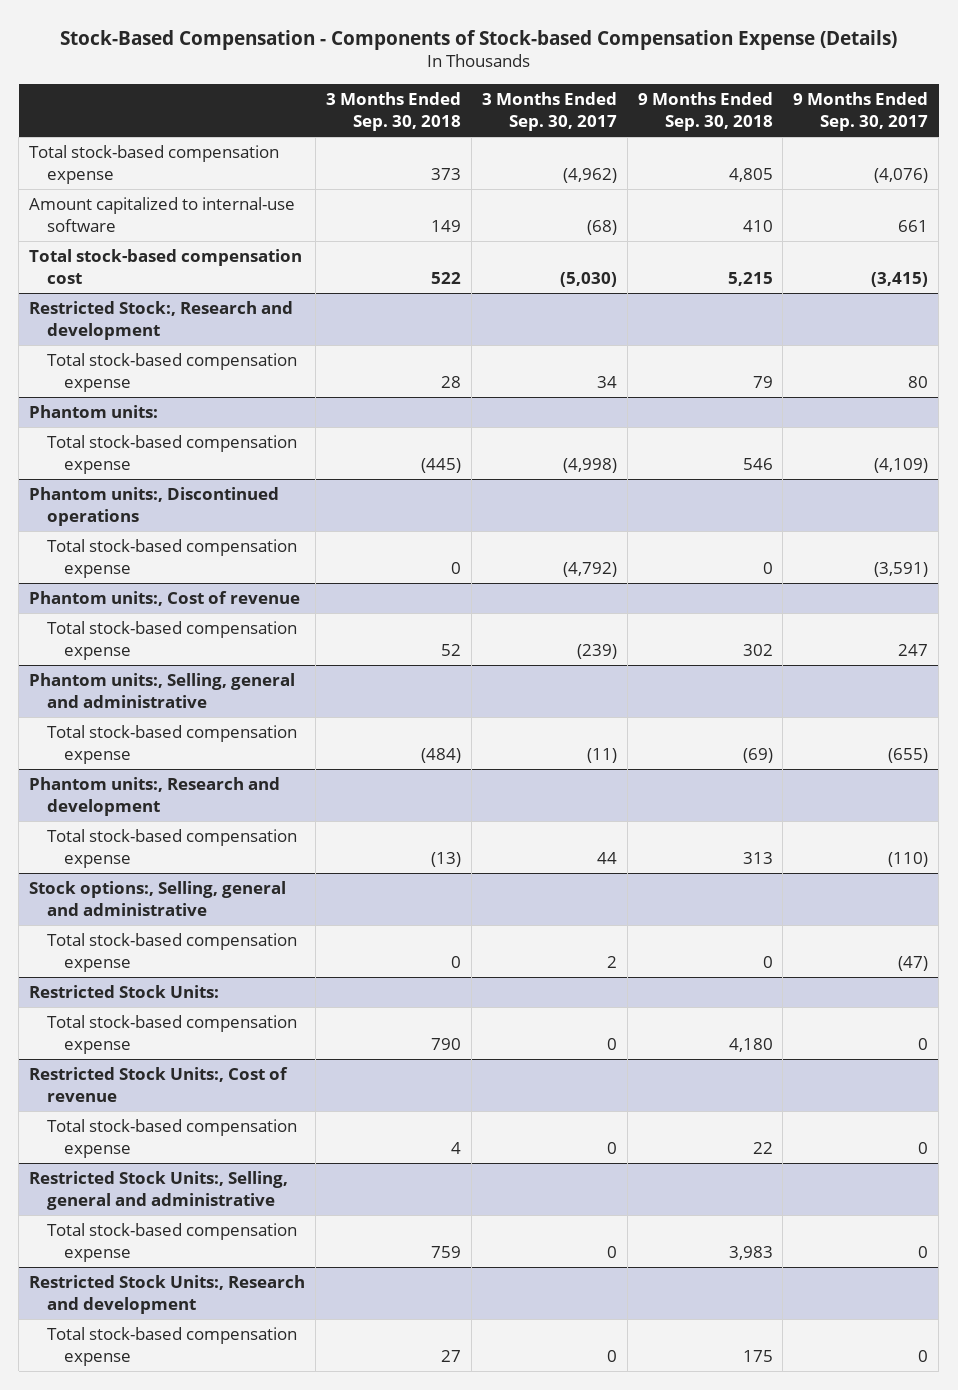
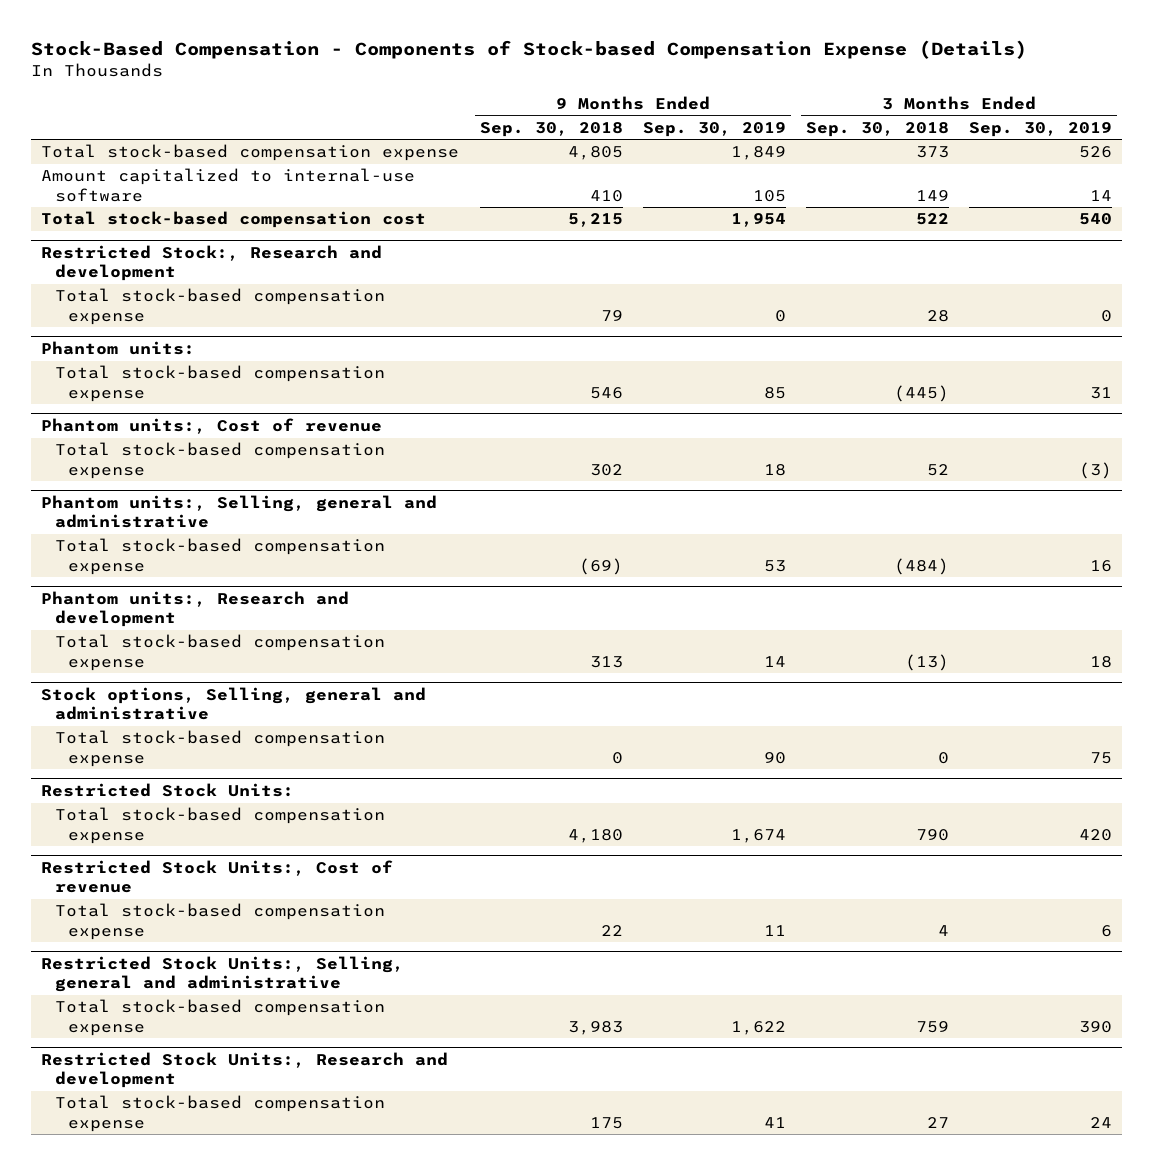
- | 3 Months Ended Sep. 30, 2018 | 3 Months Ended Sep. 30, 2017 | 9 Months Ended Sep. 30, 2018 | 9 Months Ended Sep. 30, 2017
+ | 9 Months Ended Sep. 30, 2018 | 9 Months Ended Sep. 30, 2019 | 3 Months Ended Sep. 30, 2018 | 3 Months Ended Sep. 30, 2019
- Phantom units:, Discontinued operations
- Total stock-based compensation expense | 0 | (4,792) | 0 | (3,591)
- Stock options:, Selling, general and administrative
+ Stock options, Selling, general and administrative

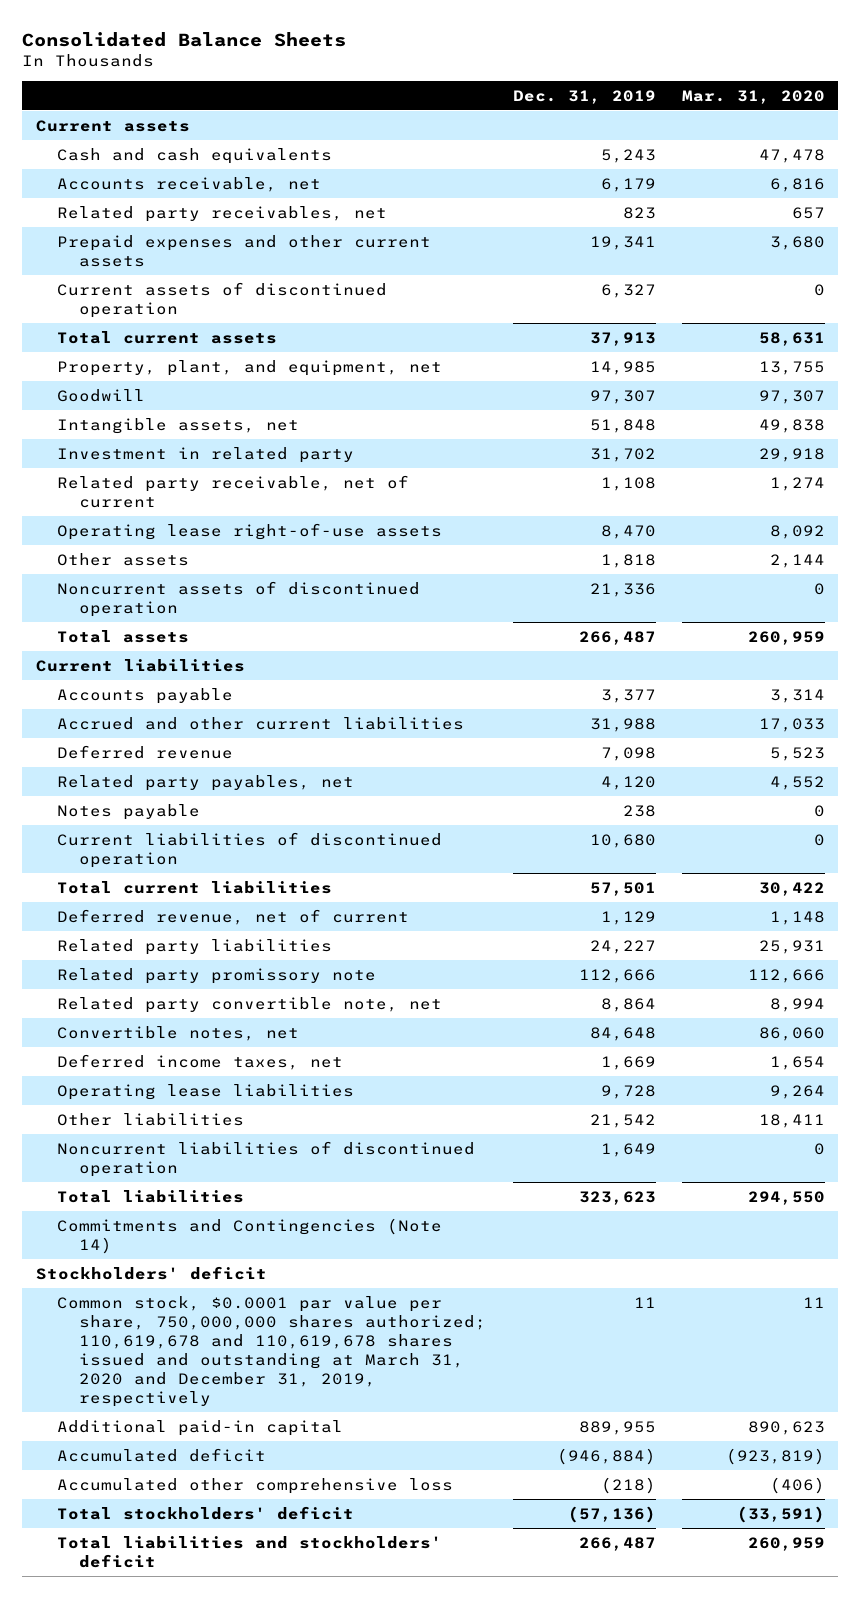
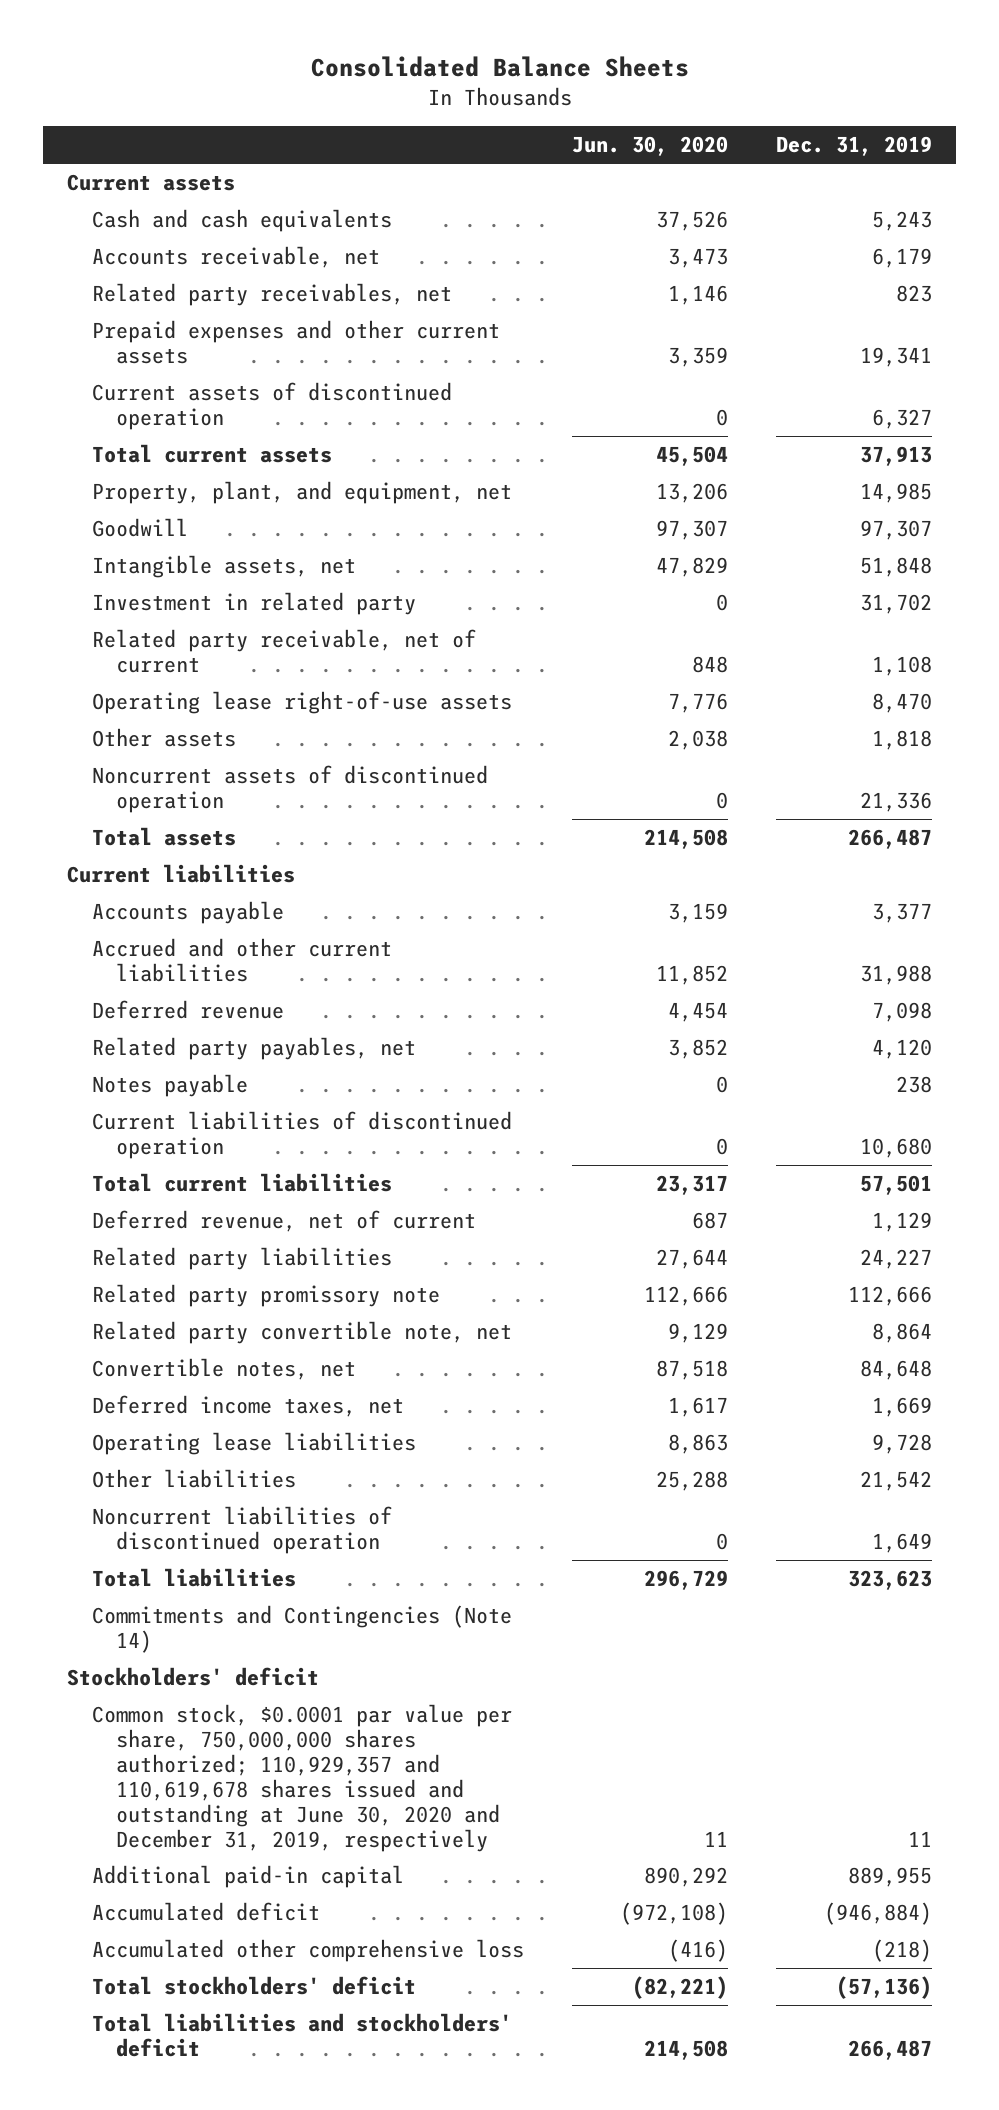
- | Dec. 31, 2019 | Mar. 31, 2020
+ | Jun. 30, 2020 | Dec. 31, 2019
- Common stock, $0.0001 par value per share, 750,000,000 shares authorized; 110,619,678 and 110,619,678 shares issued and outstanding at March 31, 2020 and December 31, 2019, respectively | 11 | 11
+ Common stock, $0.0001 par value per share, 750,000,000 shares authorized; 110,929,357 and 110,619,678 shares issued and outstanding at June 30, 2020 and December 31, 2019, respectively | 11 | 11

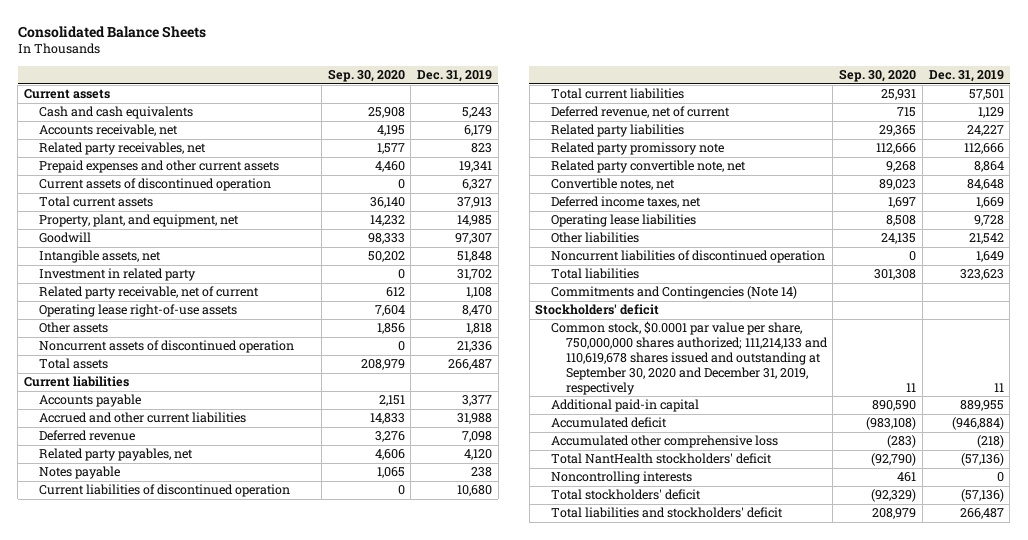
- | Jun. 30, 2020 | Dec. 31, 2019
+ | Sep. 30, 2020 | Dec. 31, 2019
- Common stock, $0.0001 par value per share, 750,000,000 shares authorized; 110,929,357 and 110,619,678 shares issued and outstanding at June 30, 2020 and December 31, 2019, respectively | 11 | 11
+ Common stock, $0.0001 par value per share, 750,000,000 shares authorized; 111,214,133 and 110,619,678 shares issued and outstanding at September 30, 2020 and December 31, 2019, respectively | 11 | 11
+ Total NantHealth stockholders' deficit | (92,790) | (57,136)
+ Noncontrolling interests | 461 | 0

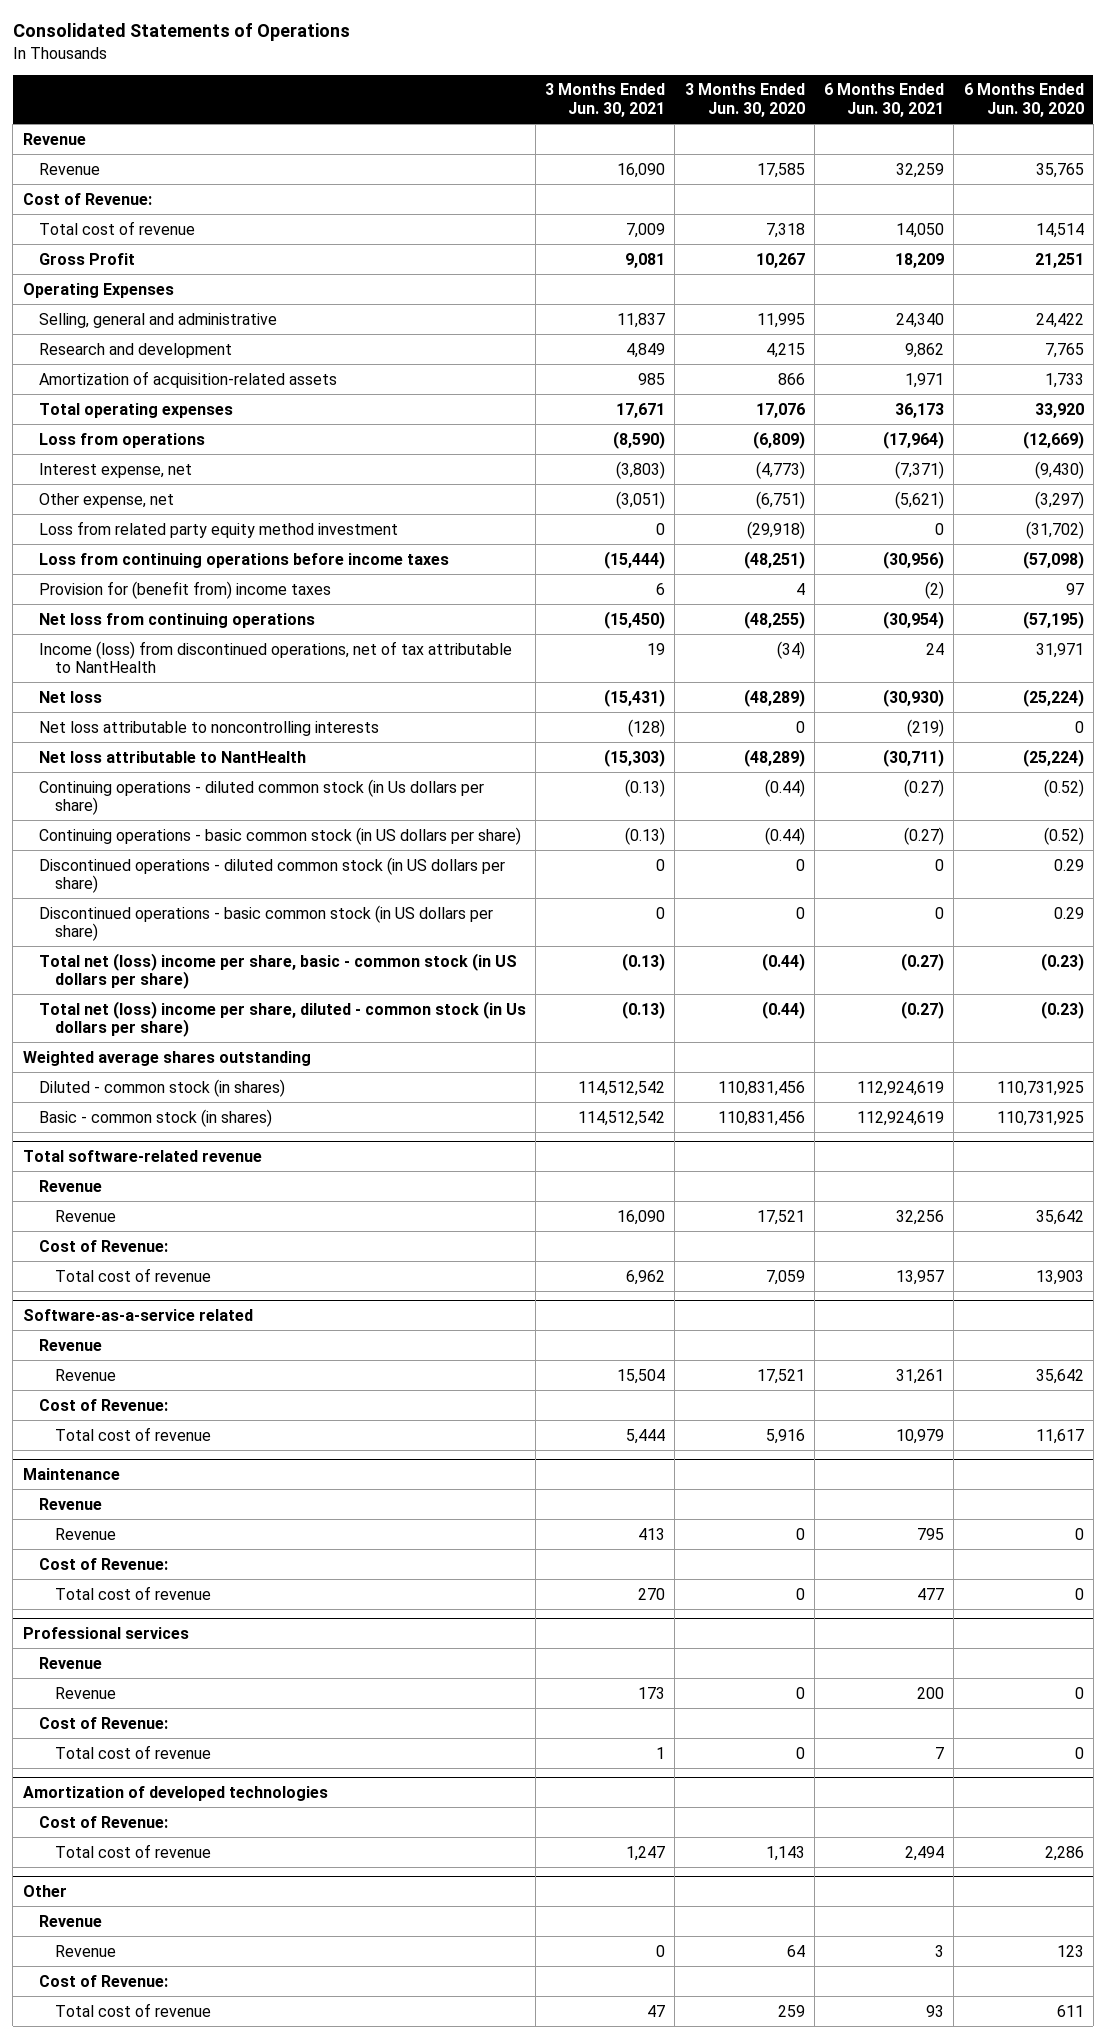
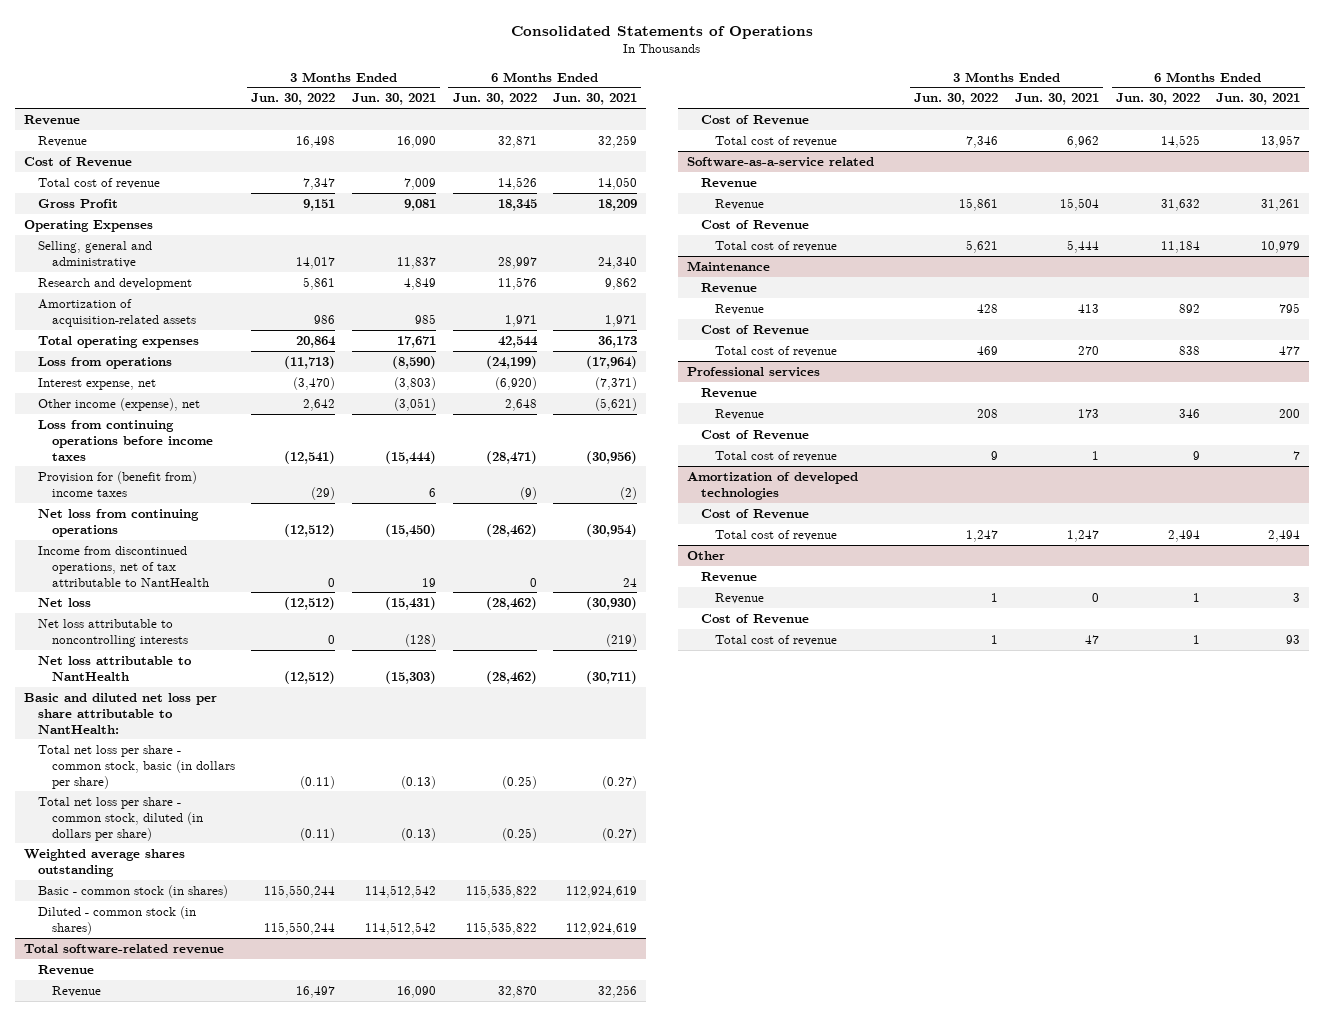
- | 3 Months Ended Jun. 30, 2021 | 3 Months Ended Jun. 30, 2020 | 6 Months Ended Jun. 30, 2021 | 6 Months Ended Jun. 30, 2020
+ | 3 Months Ended Jun. 30, 2022 | 3 Months Ended Jun. 30, 2021 | 6 Months Ended Jun. 30, 2022 | 6 Months Ended Jun. 30, 2021
- Cost of Revenue:
+ Cost of Revenue
- Other expense, net | (3,051) | (6,751) | (5,621) | (3,297)
- Loss from related party equity method investment | 0 | (29,918) | 0 | (31,702)
+ Other income (expense), net | 2,642 | (3,051) | 2,648 | (5,621)
- Income (loss) from discontinued operations, net of tax attributable to NantHealth | 19 | (34) | 24 | 31,971
+ Income from discontinued operations, net of tax attributable to NantHealth | 0 | 19 | 0 | 24
- Continuing operations - diluted common stock (in Us dollars per share) | (0.13) | (0.44) | (0.27) | (0.52)
- Continuing operations - basic common stock (in US dollars per share) | (0.13) | (0.44) | (0.27) | (0.52)
- Discontinued operations - diluted common stock (in US dollars per share) | 0 | 0 | 0 | 0.29
- Discontinued operations - basic common stock (in US dollars per share) | 0 | 0 | 0 | 0.29
- Total net (loss) income per share, basic - common stock (in US dollars per share) | (0.13) | (0.44) | (0.27) | (0.23)
- Total net (loss) income per share, diluted - common stock (in Us dollars per share) | (0.13) | (0.44) | (0.27) | (0.23)
+ Basic and diluted net loss per share attributable to NantHealth:
+ Total net loss per share - common stock, basic (in dollars per share) | (0.11) | (0.13) | (0.25) | (0.27)
+ Total net loss per share - common stock, diluted (in dollars per share) | (0.11) | (0.13) | (0.25) | (0.27)
moved down: Diluted - common stock (in shares) | 115,550,244 | 114,512,542 | 115,535,822 | 112,924,619
@ Total software-related revenue
- Cost of Revenue:
+ Cost of Revenue
@ Software-as-a-service related
- Cost of Revenue:
+ Cost of Revenue
@ Maintenance
- Cost of Revenue:
+ Cost of Revenue
@ Professional services
- Cost of Revenue:
+ Cost of Revenue
@ Amortization of developed technologies
- Cost of Revenue:
+ Cost of Revenue
@ Other
- Cost of Revenue:
+ Cost of Revenue

